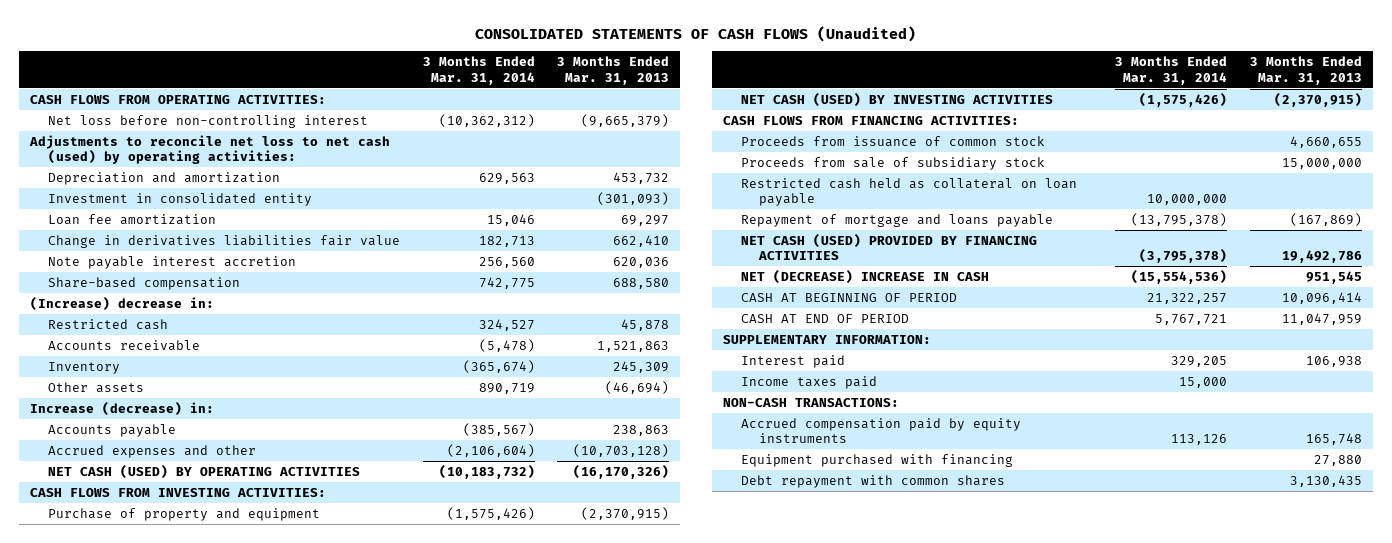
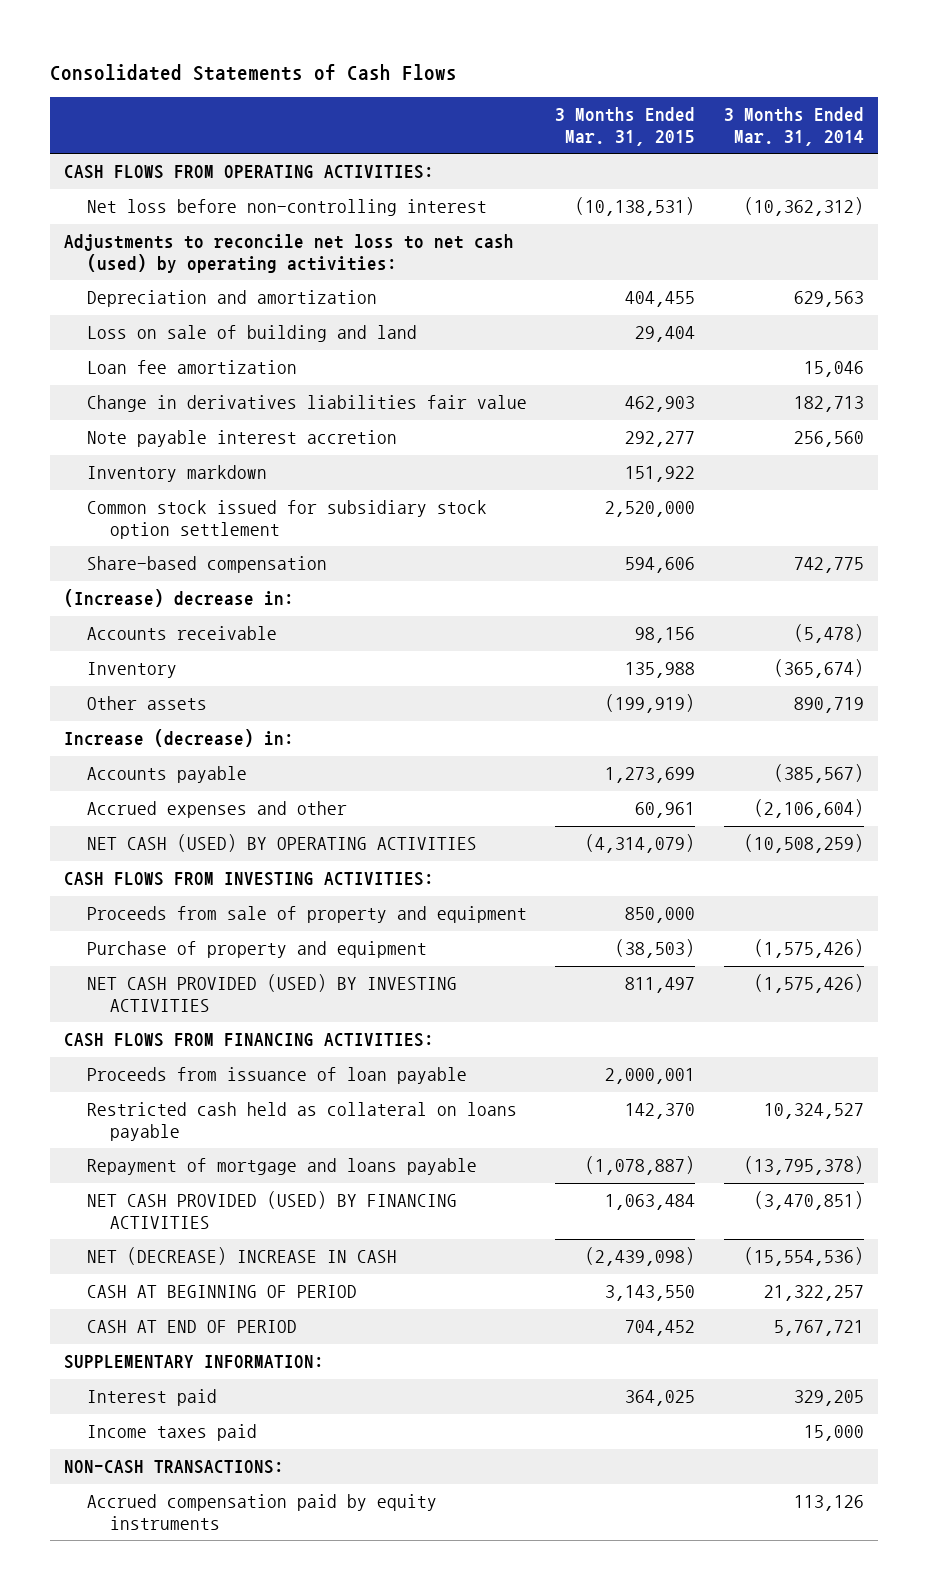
- CONSOLIDATED STATEMENTS OF CASH FLOWS (Unaudited)
+ Consolidated Statements of Cash Flows
- | 3 Months Ended Mar. 31, 2014 | 3 Months Ended Mar. 31, 2013
+ | 3 Months Ended Mar. 31, 2015 | 3 Months Ended Mar. 31, 2014
- Investment in consolidated entity | | (301,093)
+ Loss on sale of building and land | 29,404 |
+ Inventory markdown | 151,922 |
+ Common stock issued for subsidiary stock option settlement | 2,520,000 |
- Restricted cash | 324,527 | 45,878
- NET CASH (USED) BY OPERATING ACTIVITIES | (10,183,732) | (16,170,326)
+ NET CASH (USED) BY OPERATING ACTIVITIES | (4,314,079) | (10,508,259)
+ Proceeds from sale of property and equipment | 850,000 |
- NET CASH (USED) BY INVESTING ACTIVITIES | (1,575,426) | (2,370,915)
+ NET CASH PROVIDED (USED) BY INVESTING ACTIVITIES | 811,497 | (1,575,426)
- Proceeds from issuance of common stock | | 4,660,655
- Proceeds from sale of subsidiary stock | | 15,000,000
- Restricted cash held as collateral on loan payable | 10,000,000 |
+ Proceeds from issuance of loan payable | 2,000,001 |
+ Restricted cash held as collateral on loans payable | 142,370 | 10,324,527
- NET CASH (USED) PROVIDED BY FINANCING ACTIVITIES | (3,795,378) | 19,492,786
+ NET CASH PROVIDED (USED) BY FINANCING ACTIVITIES | 1,063,484 | (3,470,851)
- Equipment purchased with financing | | 27,880
- Debt repayment with common shares | | 3,130,435

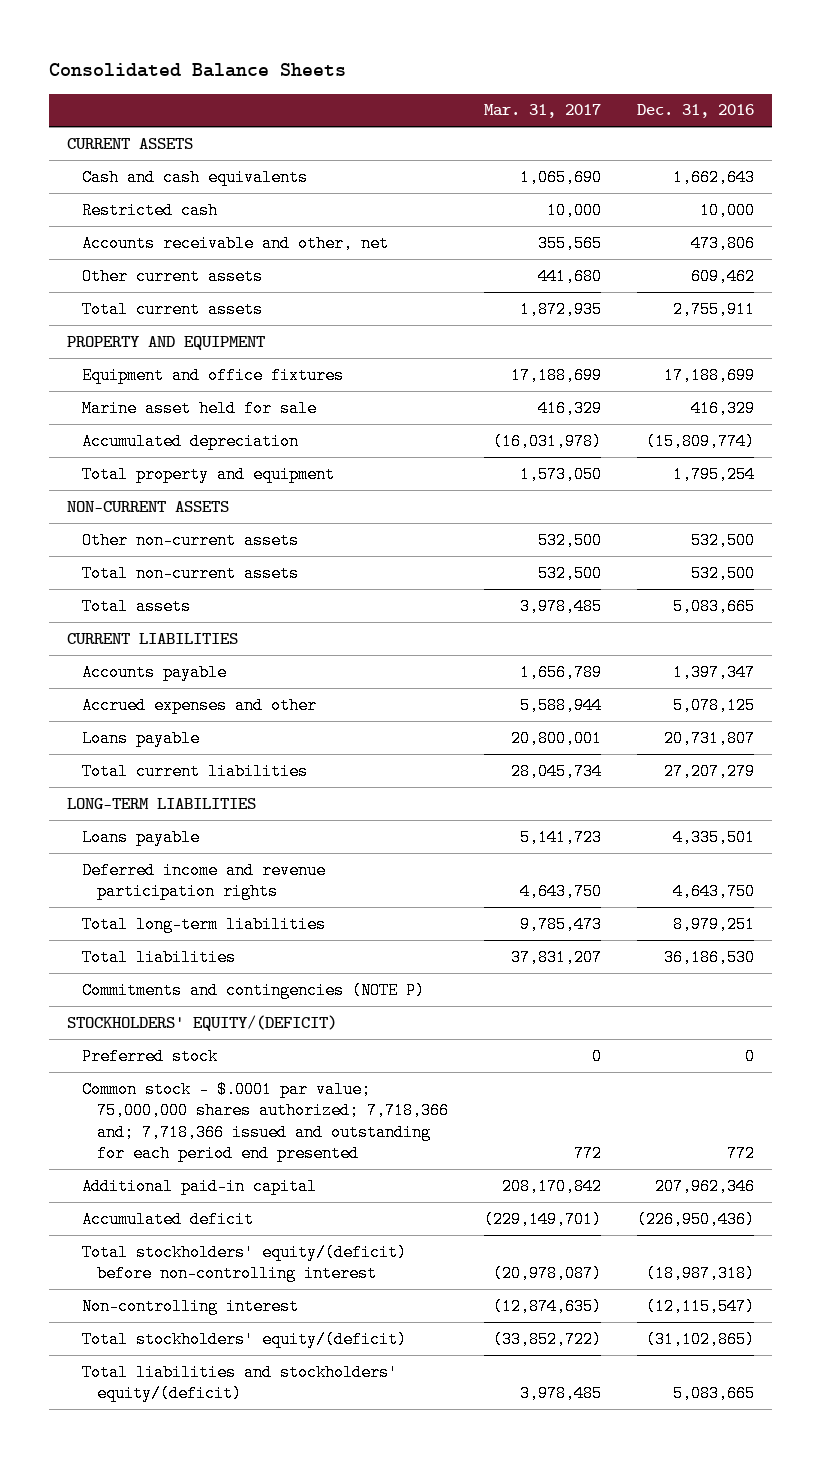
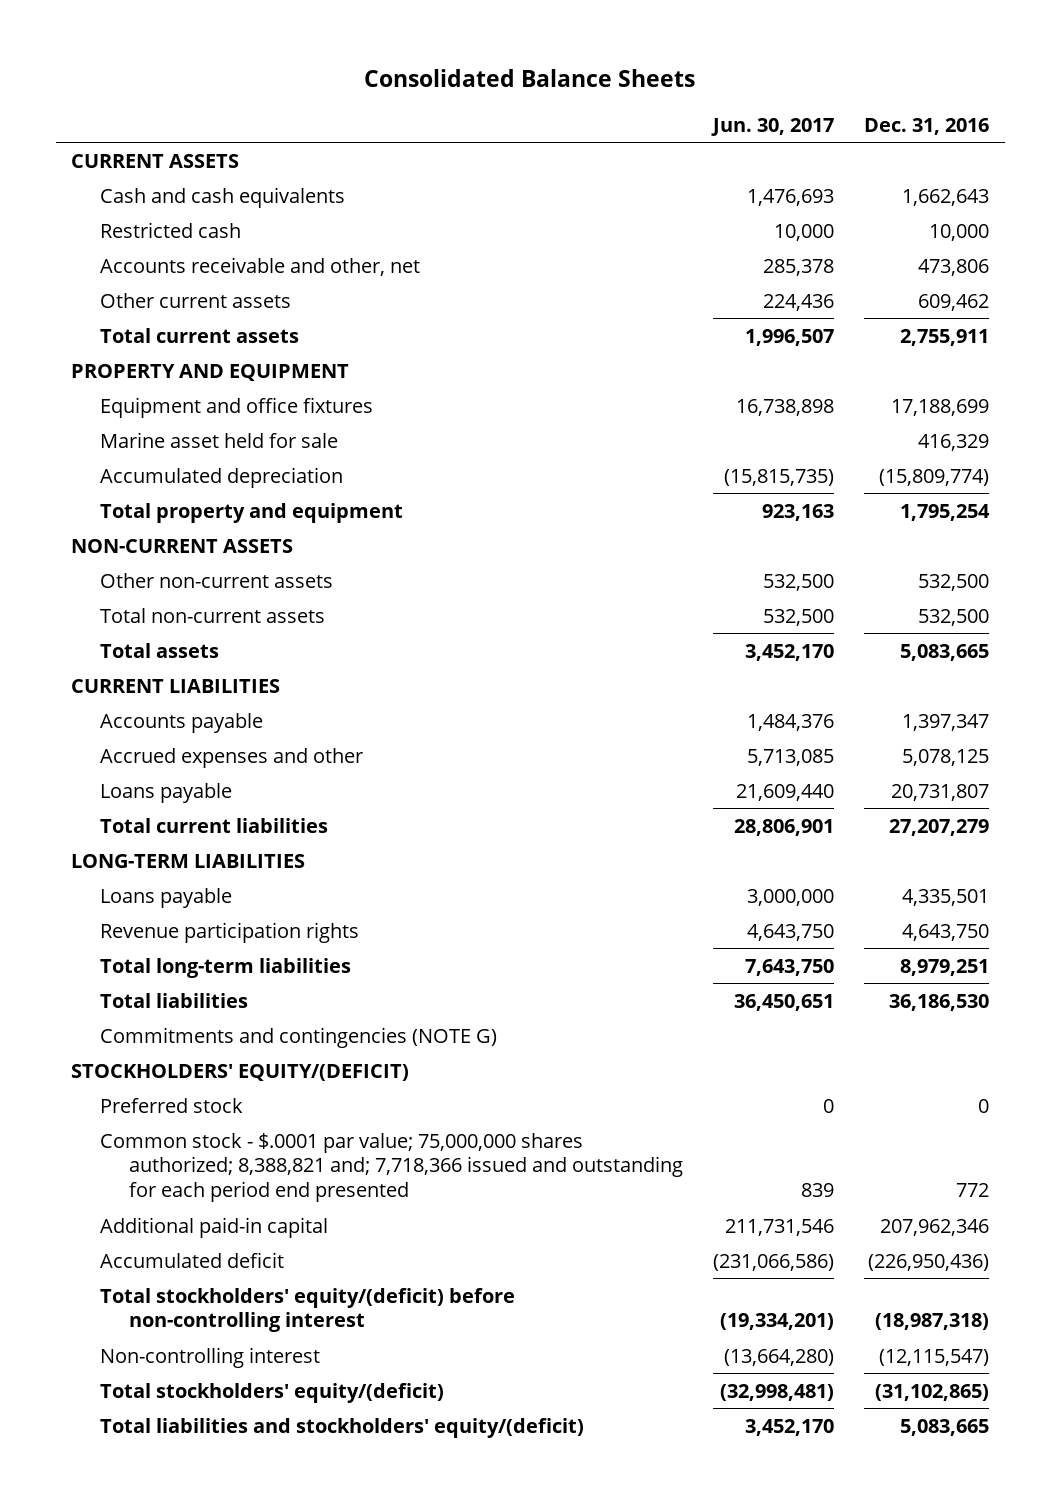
- | Mar. 31, 2017 | Dec. 31, 2016
+ | Jun. 30, 2017 | Dec. 31, 2016
- Deferred income and revenue participation rights | 4,643,750 | 4,643,750
+ Revenue participation rights | 4,643,750 | 4,643,750
- Commitments and contingencies (NOTE P)
+ Commitments and contingencies (NOTE G)
- Common stock - $.0001 par value; 75,000,000 shares authorized; 7,718,366 and; 7,718,366 issued and outstanding for each period end presented | 772 | 772
+ Common stock - $.0001 par value; 75,000,000 shares authorized; 8,388,821 and; 7,718,366 issued and outstanding for each period end presented | 839 | 772

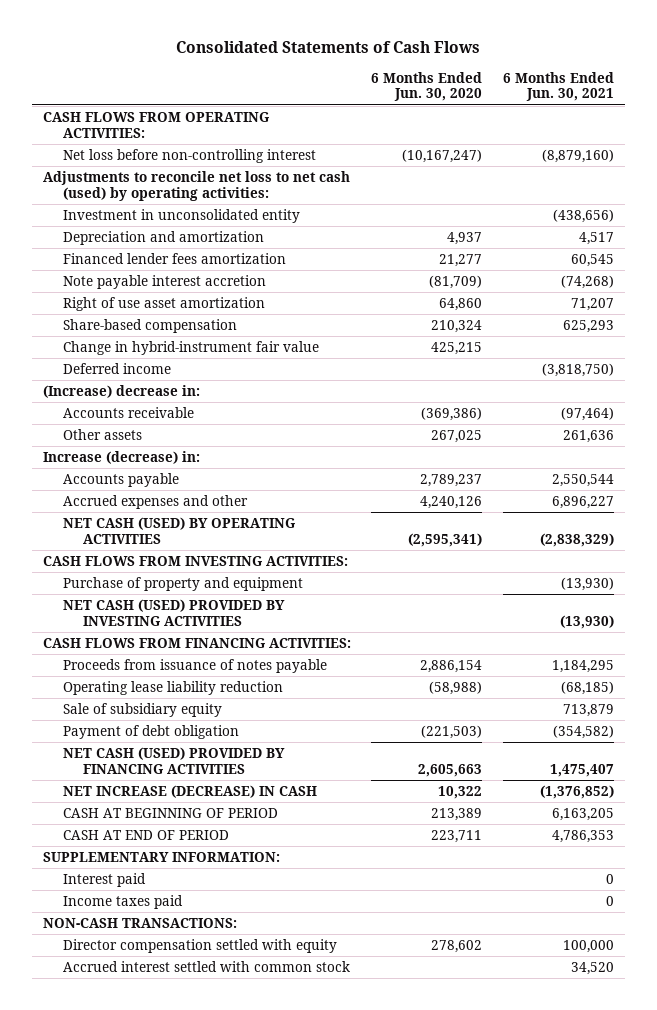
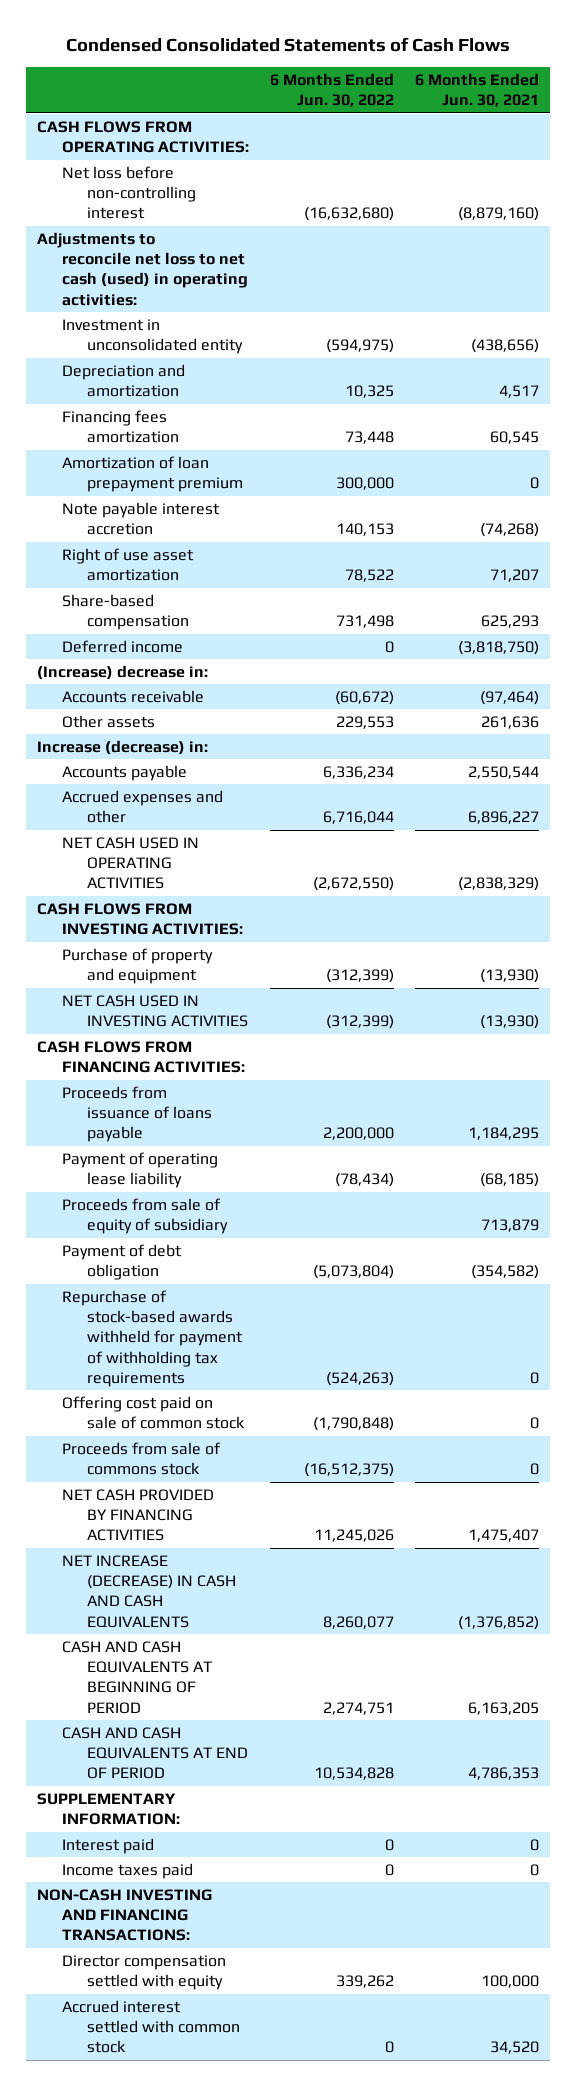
- Consolidated Statements of Cash Flows
+ Condensed Consolidated Statements of Cash Flows
- | 6 Months Ended Jun. 30, 2020 | 6 Months Ended Jun. 30, 2021
+ | 6 Months Ended Jun. 30, 2022 | 6 Months Ended Jun. 30, 2021
- Adjustments to reconcile net loss to net cash (used) by operating activities:
+ Adjustments to reconcile net loss to net cash (used) in operating activities:
- Financed lender fees amortization | 21,277 | 60,545
+ Financing fees amortization | 73,448 | 60,545
+ Amortization of loan prepayment premium | 300,000 | 0
- Change in hybrid-instrument fair value | 425,215 |
- NET CASH (USED) BY OPERATING ACTIVITIES | (2,595,341) | (2,838,329)
+ NET CASH USED IN OPERATING ACTIVITIES | (2,672,550) | (2,838,329)
- NET CASH (USED) PROVIDED BY INVESTING ACTIVITIES | | (13,930)
+ NET CASH USED IN INVESTING ACTIVITIES | (312,399) | (13,930)
- Proceeds from issuance of notes payable | 2,886,154 | 1,184,295
- Operating lease liability reduction | (58,988) | (68,185)
- Sale of subsidiary equity | | 713,879
+ Proceeds from issuance of loans payable | 2,200,000 | 1,184,295
+ Payment of operating lease liability | (78,434) | (68,185)
+ Proceeds from sale of equity of subsidiary | | 713,879
- NET CASH (USED) PROVIDED BY FINANCING ACTIVITIES | 2,605,663 | 1,475,407
- NET INCREASE (DECREASE) IN CASH | 10,322 | (1,376,852)
- CASH AT BEGINNING OF PERIOD | 213,389 | 6,163,205
- CASH AT END OF PERIOD | 223,711 | 4,786,353
+ Repurchase of stock-based awards withheld for payment of withholding tax requirements | (524,263) | 0
+ Offering cost paid on sale of common stock | (1,790,848) | 0
+ Proceeds from sale of commons stock | (16,512,375) | 0
+ NET CASH PROVIDED BY FINANCING ACTIVITIES | 11,245,026 | 1,475,407
+ NET INCREASE (DECREASE) IN CASH AND CASH EQUIVALENTS | 8,260,077 | (1,376,852)
+ CASH AND CASH EQUIVALENTS AT BEGINNING OF PERIOD | 2,274,751 | 6,163,205
+ CASH AND CASH EQUIVALENTS AT END OF PERIOD | 10,534,828 | 4,786,353
- NON-CASH TRANSACTIONS:
+ NON-CASH INVESTING AND FINANCING TRANSACTIONS:

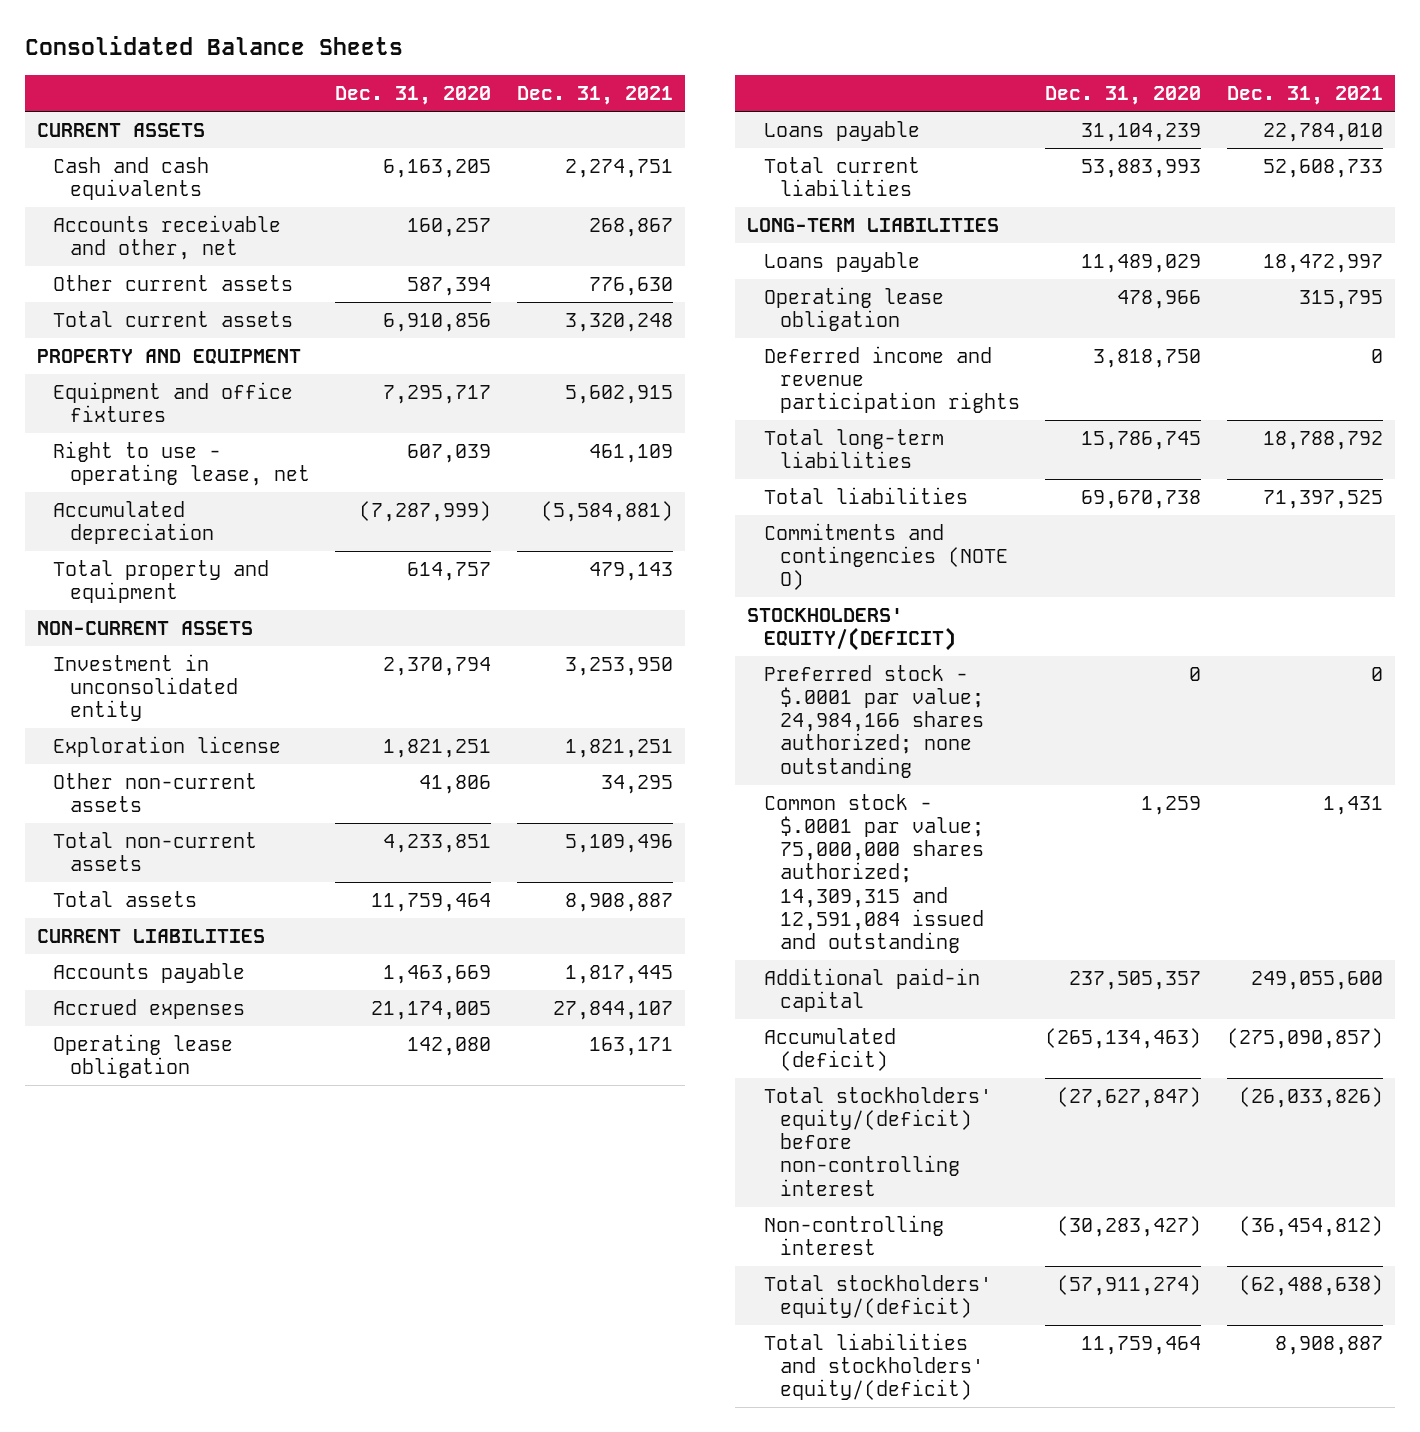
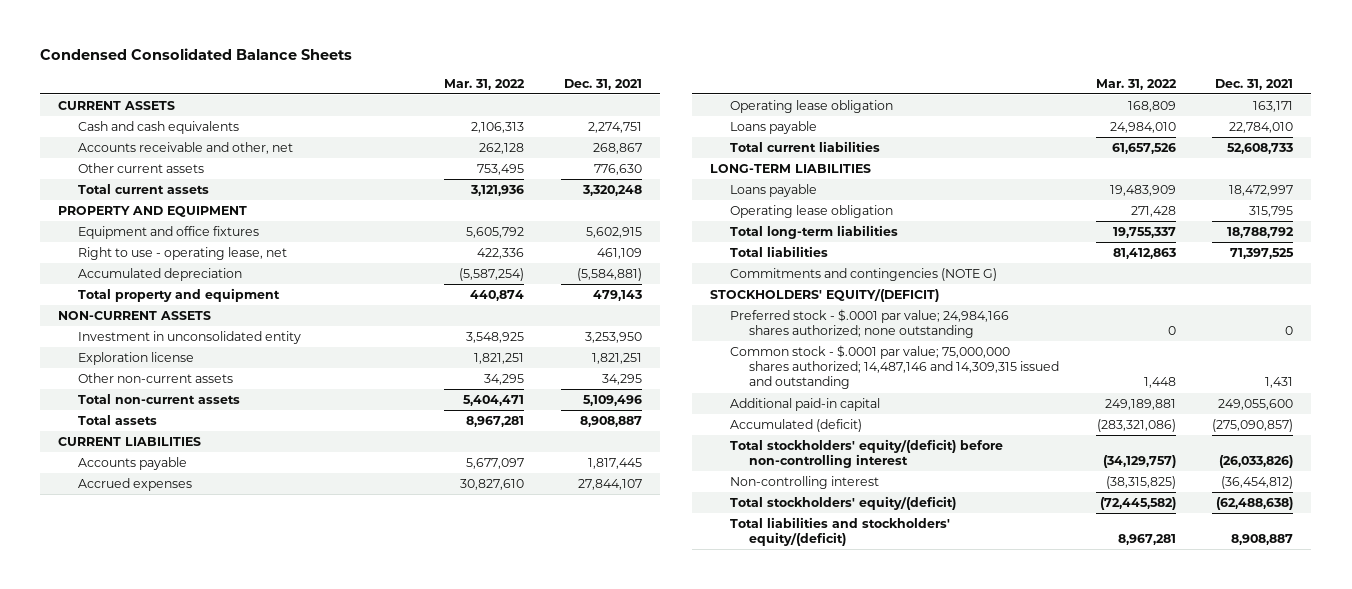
- Consolidated Balance Sheets
+ Condensed Consolidated Balance Sheets
- | Dec. 31, 2020 | Dec. 31, 2021
+ | Mar. 31, 2022 | Dec. 31, 2021
- Deferred income and revenue participation rights | 3,818,750 | 0
- Commitments and contingencies (NOTE O)
+ Commitments and contingencies (NOTE G)
- Common stock - $.0001 par value; 75,000,000 shares authorized; 14,309,315 and 12,591,084 issued and outstanding | 1,259 | 1,431
+ Common stock - $.0001 par value; 75,000,000 shares authorized; 14,487,146 and 14,309,315 issued and outstanding | 1,448 | 1,431

